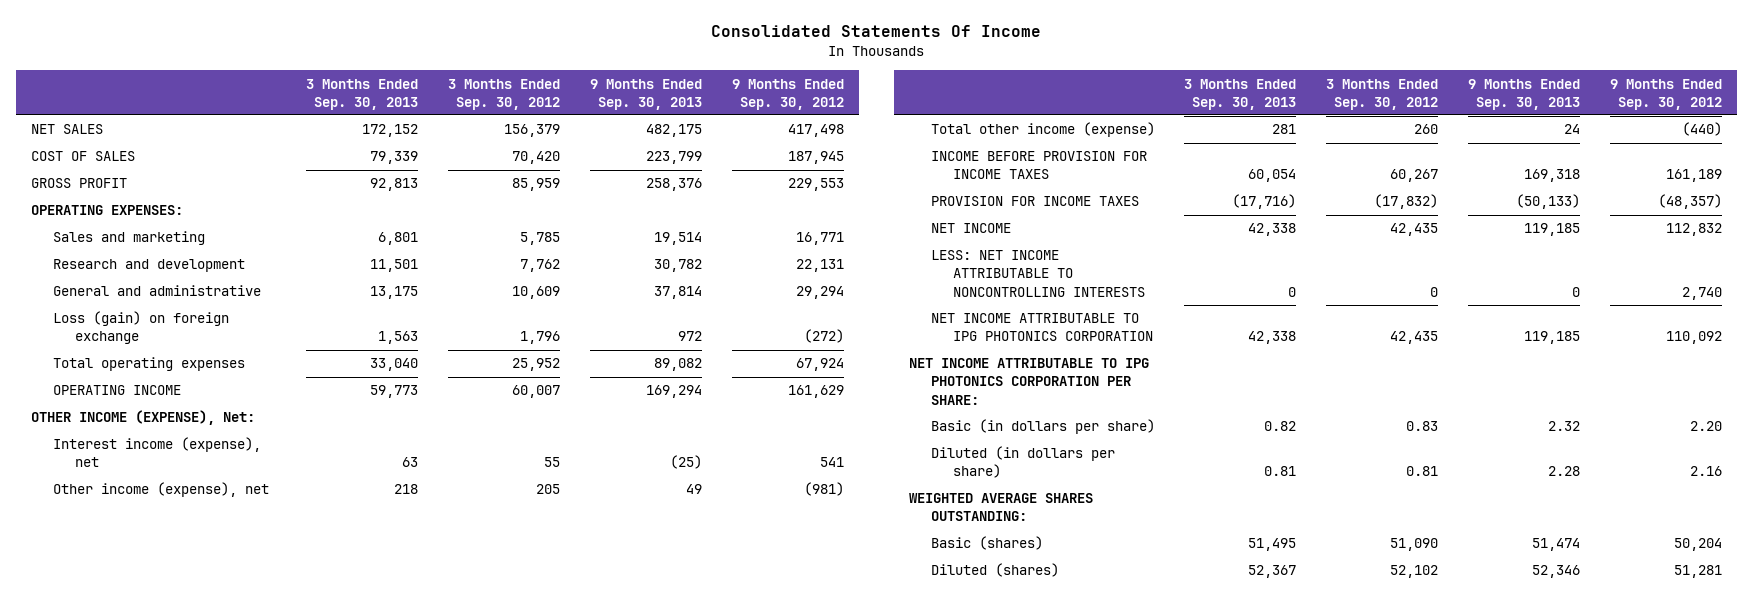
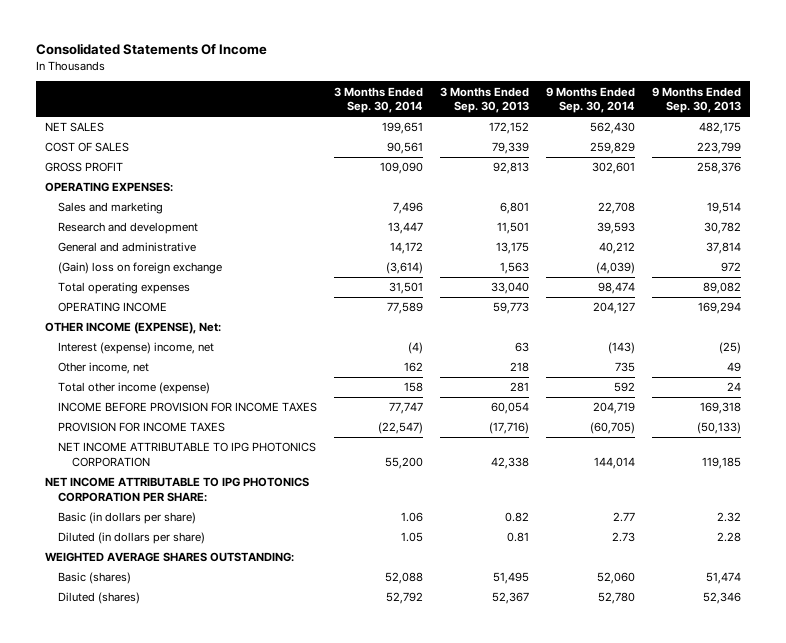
- | 3 Months Ended Sep. 30, 2013 | 3 Months Ended Sep. 30, 2012 | 9 Months Ended Sep. 30, 2013 | 9 Months Ended Sep. 30, 2012
+ | 3 Months Ended Sep. 30, 2014 | 3 Months Ended Sep. 30, 2013 | 9 Months Ended Sep. 30, 2014 | 9 Months Ended Sep. 30, 2013
- Loss (gain) on foreign exchange | 1,563 | 1,796 | 972 | (272)
+ (Gain) loss on foreign exchange | (3,614) | 1,563 | (4,039) | 972
- Interest income (expense), net | 63 | 55 | (25) | 541
- Other income (expense), net | 218 | 205 | 49 | (981)
+ Interest (expense) income, net | (4) | 63 | (143) | (25)
+ Other income, net | 162 | 218 | 735 | 49
- NET INCOME | 42,338 | 42,435 | 119,185 | 112,832
- LESS: NET INCOME ATTRIBUTABLE TO NONCONTROLLING INTERESTS | 0 | 0 | 0 | 2,740

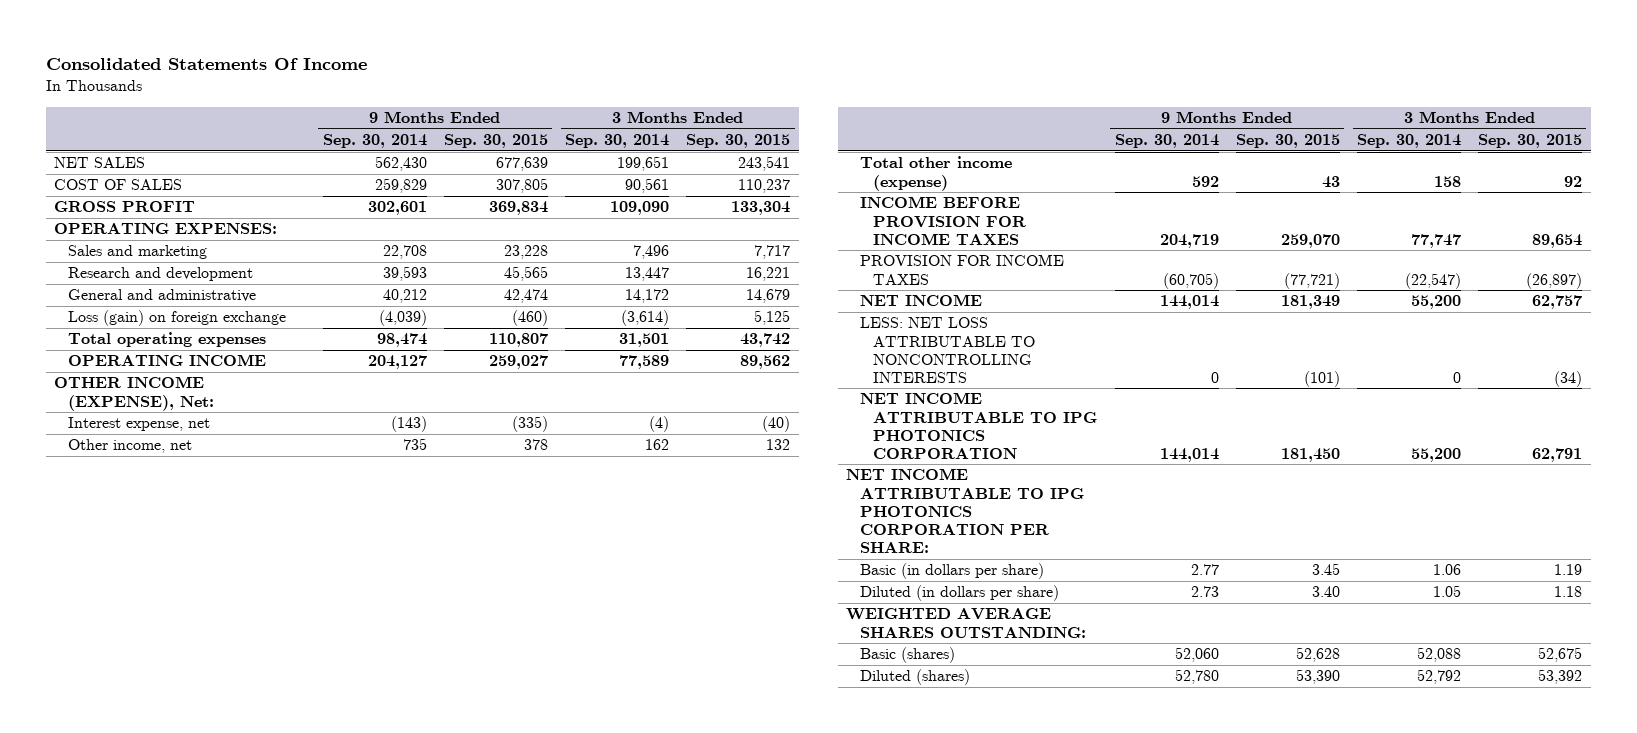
- | 3 Months Ended Sep. 30, 2014 | 3 Months Ended Sep. 30, 2013 | 9 Months Ended Sep. 30, 2014 | 9 Months Ended Sep. 30, 2013
+ | 9 Months Ended Sep. 30, 2014 | 9 Months Ended Sep. 30, 2015 | 3 Months Ended Sep. 30, 2014 | 3 Months Ended Sep. 30, 2015
- (Gain) loss on foreign exchange | (3,614) | 1,563 | (4,039) | 972
+ Loss (gain) on foreign exchange | (4,039) | (460) | (3,614) | 5,125
- Interest (expense) income, net | (4) | 63 | (143) | (25)
+ Interest expense, net | (143) | (335) | (4) | (40)
+ NET INCOME | 144,014 | 181,349 | 55,200 | 62,757
+ LESS: NET LOSS ATTRIBUTABLE TO NONCONTROLLING INTERESTS | 0 | (101) | 0 | (34)

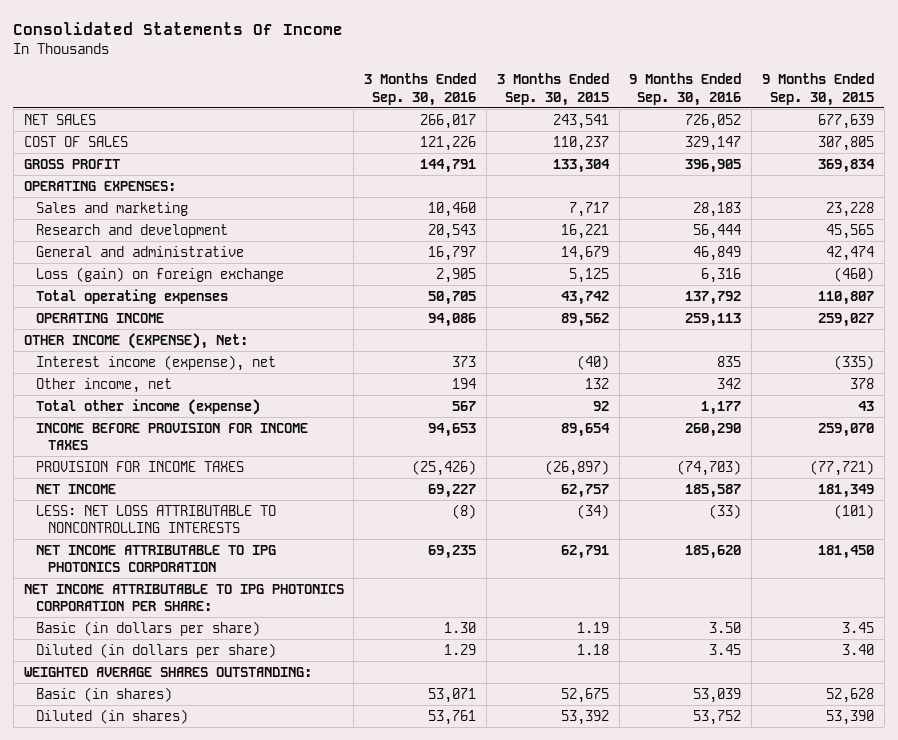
- | 9 Months Ended Sep. 30, 2014 | 9 Months Ended Sep. 30, 2015 | 3 Months Ended Sep. 30, 2014 | 3 Months Ended Sep. 30, 2015
+ | 3 Months Ended Sep. 30, 2016 | 3 Months Ended Sep. 30, 2015 | 9 Months Ended Sep. 30, 2016 | 9 Months Ended Sep. 30, 2015
- Interest expense, net | (143) | (335) | (4) | (40)
+ Interest income (expense), net | 373 | (40) | 835 | (335)
- Basic (shares) | 52,060 | 52,628 | 52,088 | 52,675
- Diluted (shares) | 52,780 | 53,390 | 52,792 | 53,392
+ Basic (in shares) | 53,071 | 52,675 | 53,039 | 52,628
+ Diluted (in shares) | 53,761 | 53,392 | 53,752 | 53,390

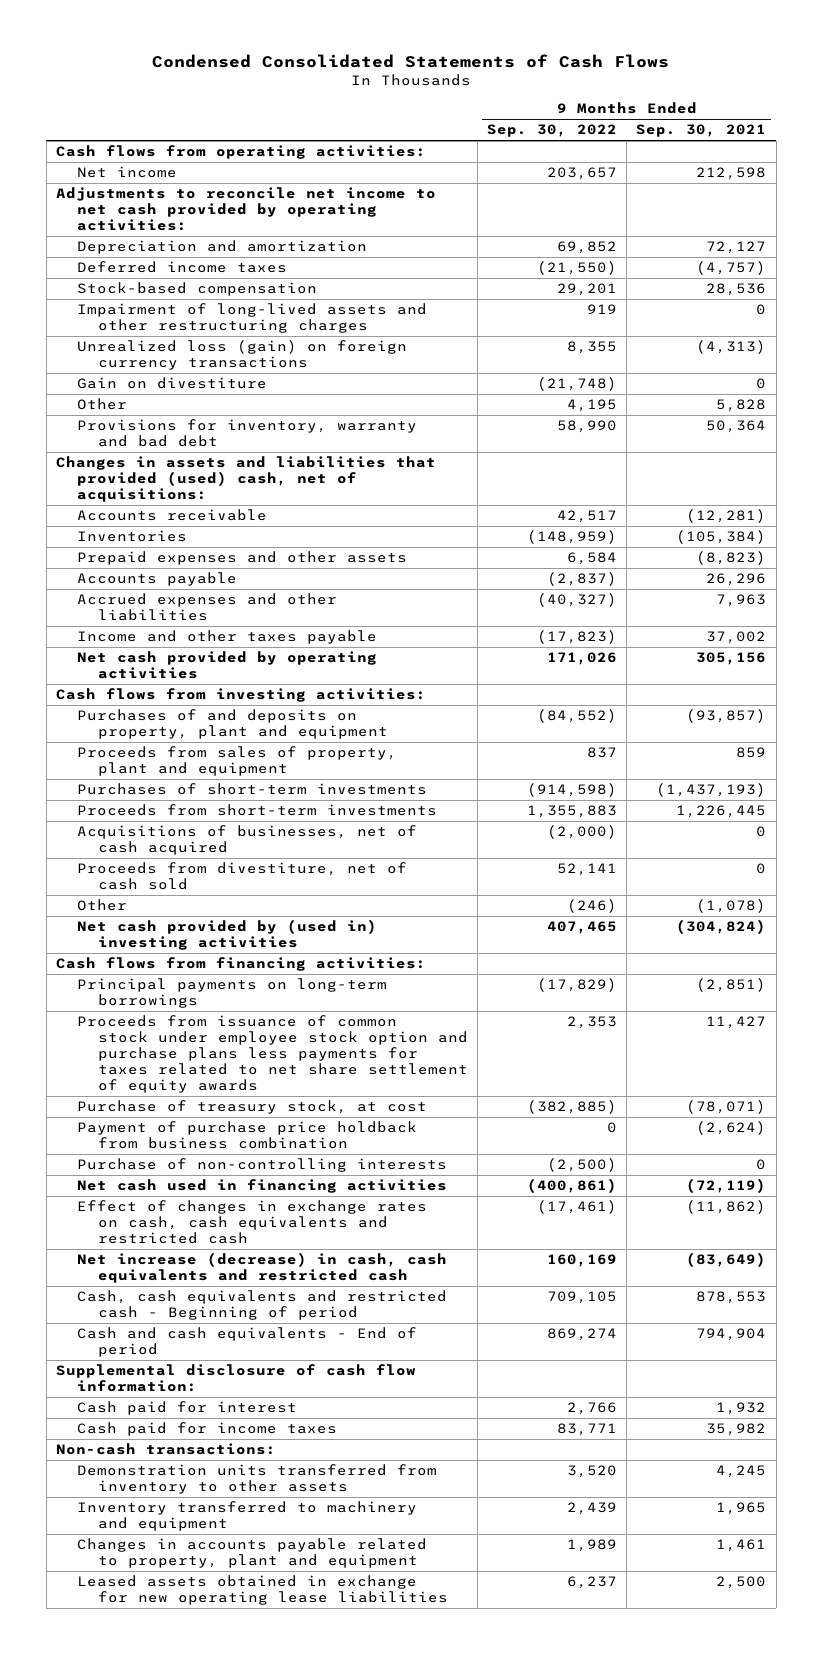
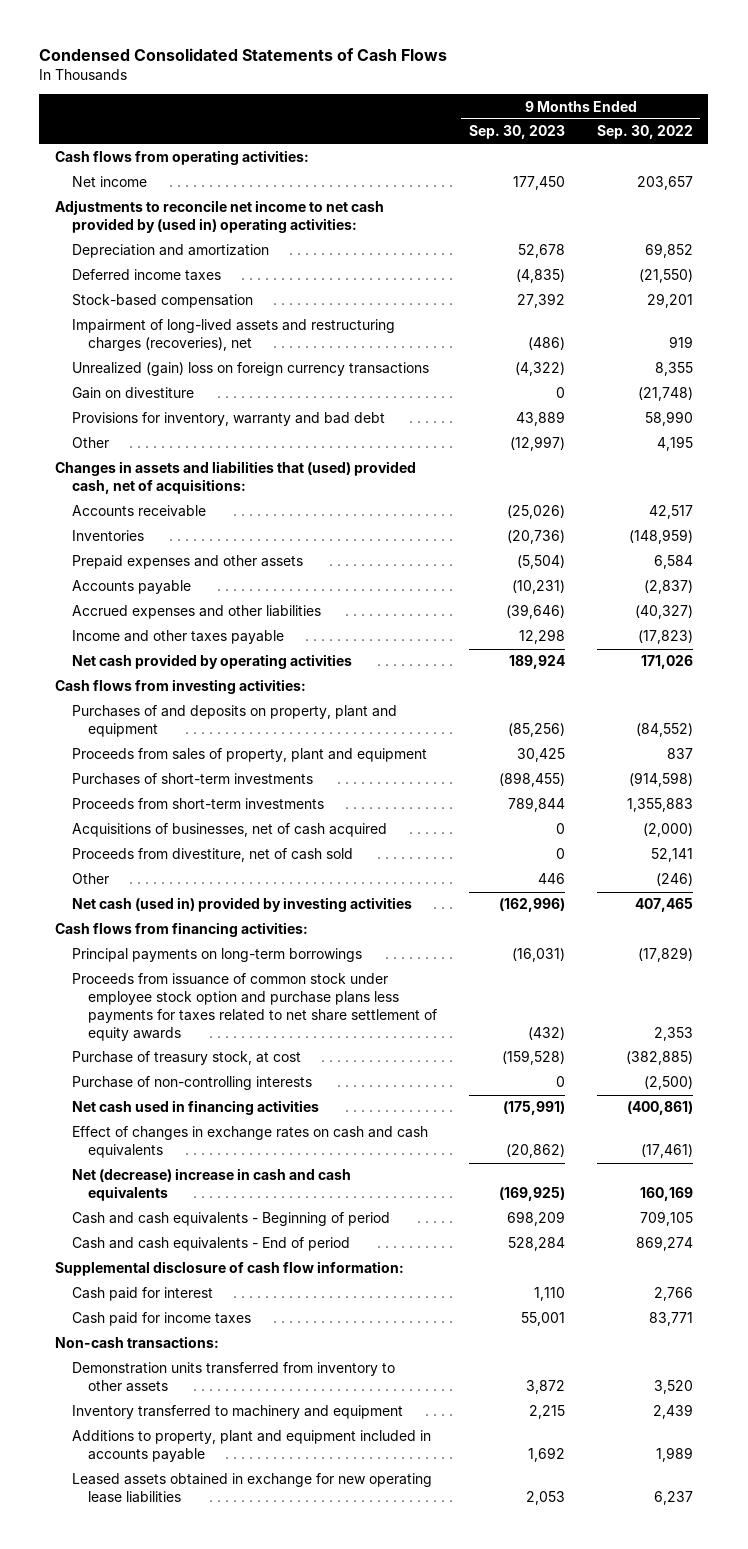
- | 9 Months Ended Sep. 30, 2022 | 9 Months Ended Sep. 30, 2021
+ | 9 Months Ended Sep. 30, 2023 | 9 Months Ended Sep. 30, 2022
- Adjustments to reconcile net income to net cash provided by operating activities:
+ Adjustments to reconcile net income to net cash provided by (used in) operating activities:
- Impairment of long-lived assets and other restructuring charges | 919 | 0
- Unrealized loss (gain) on foreign currency transactions | 8,355 | (4,313)
+ Impairment of long-lived assets and restructuring charges (recoveries), net | (486) | 919
+ Unrealized (gain) loss on foreign currency transactions | (4,322) | 8,355
- Changes in assets and liabilities that provided (used) cash, net of acquisitions:
moved down: Other | (12,997) | 4,195
+ Changes in assets and liabilities that (used) provided cash, net of acquisitions:
- Net cash provided by (used in) investing activities | 407,465 | (304,824)
+ Net cash (used in) provided by investing activities | (162,996) | 407,465
- Payment of purchase price holdback from business combination | 0 | (2,624)
- Effect of changes in exchange rates on cash, cash equivalents and restricted cash | (17,461) | (11,862)
- Net increase (decrease) in cash, cash equivalents and restricted cash | 160,169 | (83,649)
- Cash, cash equivalents and restricted cash - Beginning of period | 709,105 | 878,553
+ Effect of changes in exchange rates on cash and cash equivalents | (20,862) | (17,461)
+ Net (decrease) increase in cash and cash equivalents | (169,925) | 160,169
+ Cash and cash equivalents - Beginning of period | 698,209 | 709,105
- Changes in accounts payable related to property, plant and equipment | 1,989 | 1,461
+ Additions to property, plant and equipment included in accounts payable | 1,692 | 1,989

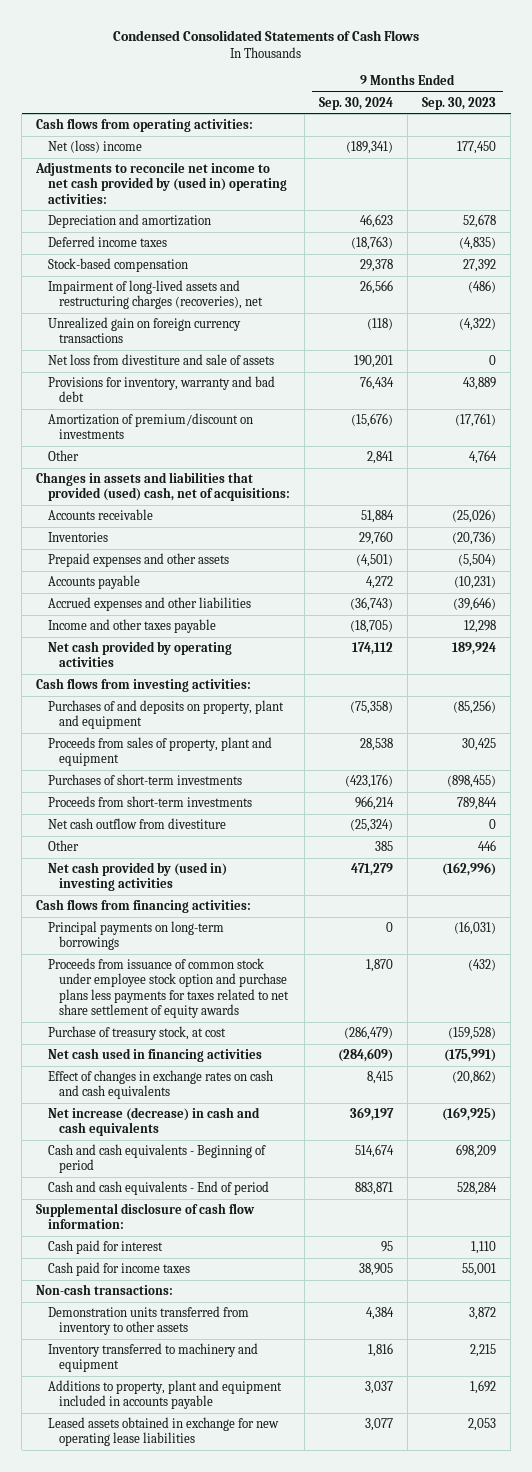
- | 9 Months Ended Sep. 30, 2023 | 9 Months Ended Sep. 30, 2022
+ | 9 Months Ended Sep. 30, 2024 | 9 Months Ended Sep. 30, 2023
- Net income | 177,450 | 203,657
+ Net (loss) income | (189,341) | 177,450
- Unrealized (gain) loss on foreign currency transactions | (4,322) | 8,355
- Gain on divestiture | 0 | (21,748)
+ Unrealized gain on foreign currency transactions | (118) | (4,322)
+ Net loss from divestiture and sale of assets | 190,201 | 0
- Other | (12,997) | 4,195
- Changes in assets and liabilities that (used) provided cash, net of acquisitions:
+ Amortization of premium/discount on investments | (15,676) | (17,761)
+ Other | 2,841 | 4,764
+ Changes in assets and liabilities that provided (used) cash, net of acquisitions:
- Acquisitions of businesses, net of cash acquired | 0 | (2,000)
- Proceeds from divestiture, net of cash sold | 0 | 52,141
+ Net cash outflow from divestiture | (25,324) | 0
- Net cash (used in) provided by investing activities | (162,996) | 407,465
+ Net cash provided by (used in) investing activities | 471,279 | (162,996)
- Purchase of non-controlling interests | 0 | (2,500)
- Net (decrease) increase in cash and cash equivalents | (169,925) | 160,169
+ Net increase (decrease) in cash and cash equivalents | 369,197 | (169,925)

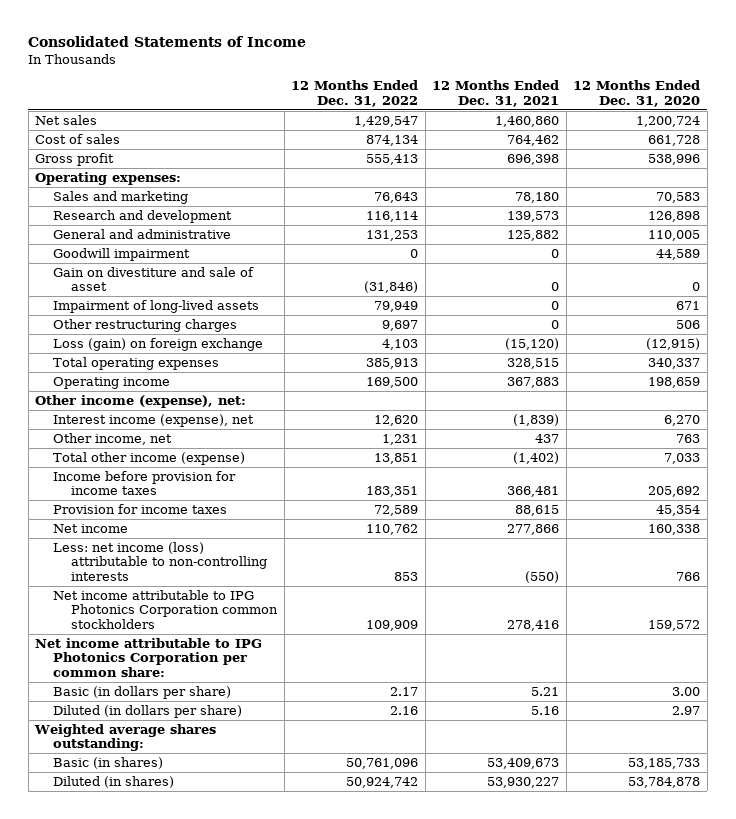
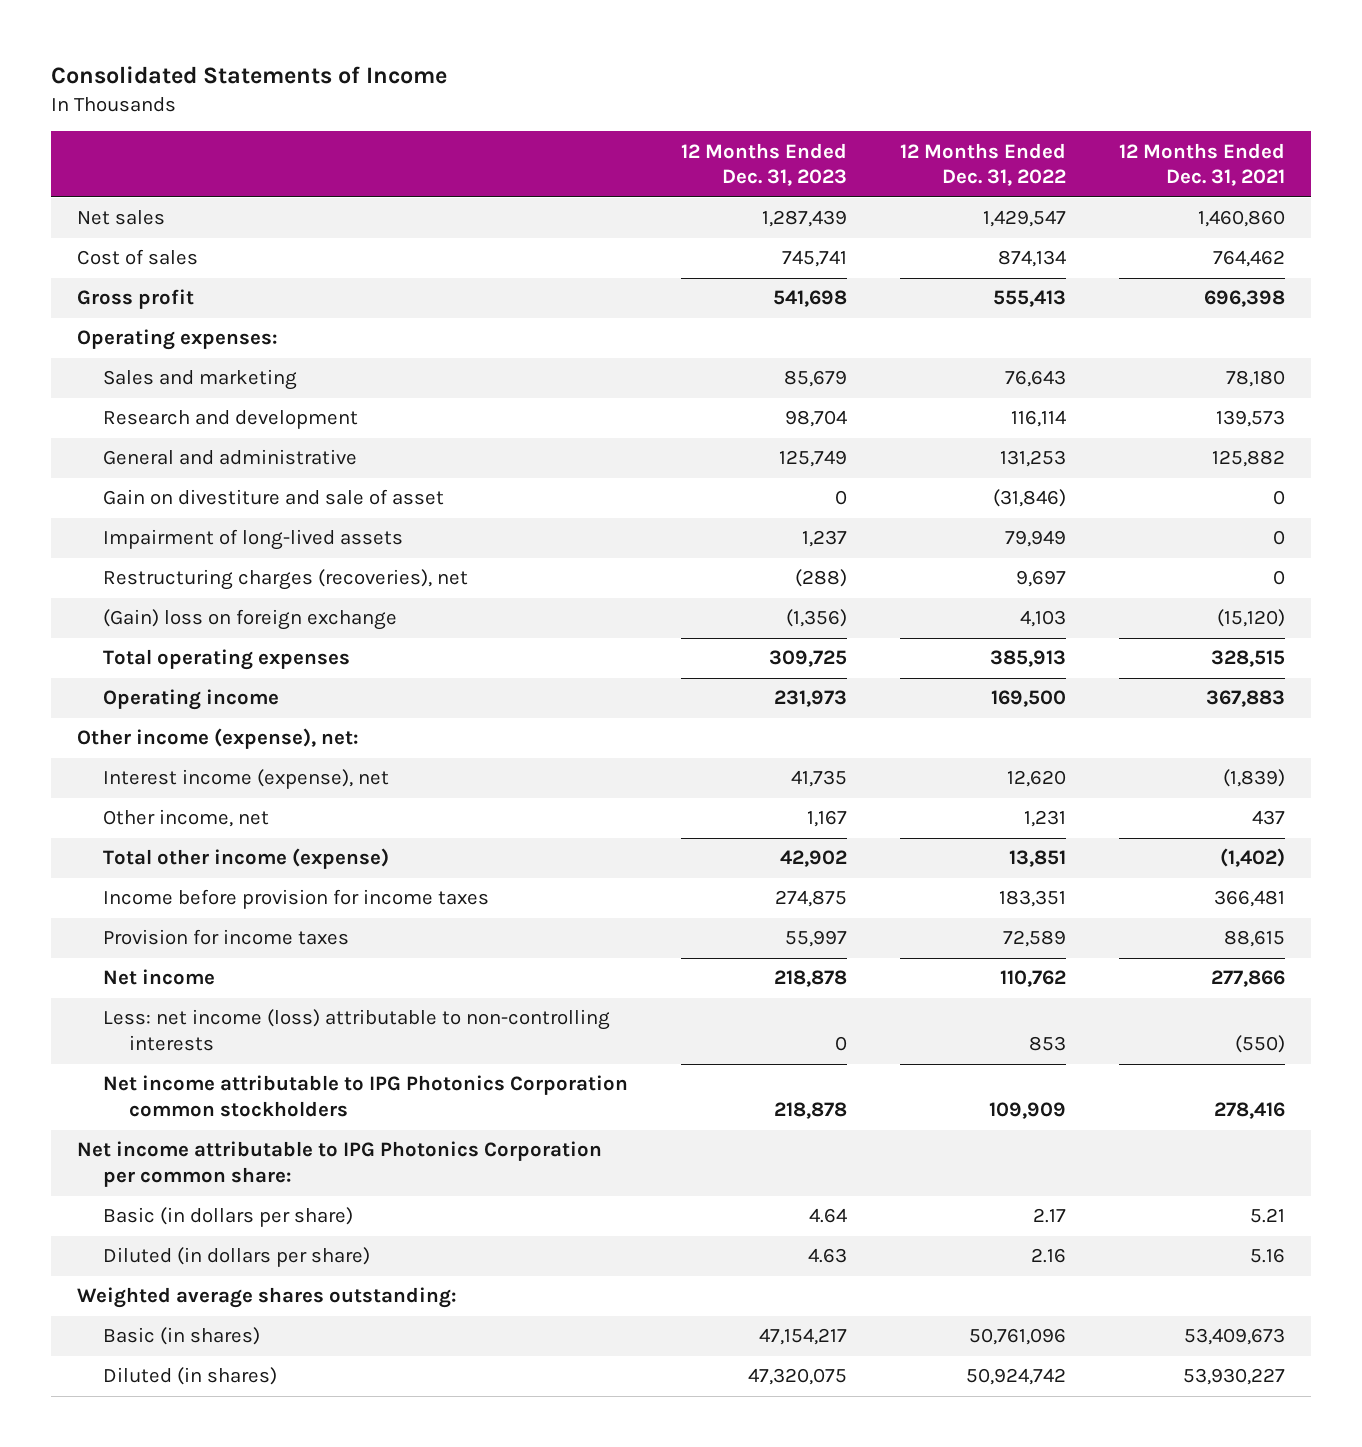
- | 12 Months Ended Dec. 31, 2022 | 12 Months Ended Dec. 31, 2021 | 12 Months Ended Dec. 31, 2020
+ | 12 Months Ended Dec. 31, 2023 | 12 Months Ended Dec. 31, 2022 | 12 Months Ended Dec. 31, 2021
- Goodwill impairment | 0 | 0 | 44,589
- Other restructuring charges | 9,697 | 0 | 506
- Loss (gain) on foreign exchange | 4,103 | (15,120) | (12,915)
+ Restructuring charges (recoveries), net | (288) | 9,697 | 0
+ (Gain) loss on foreign exchange | (1,356) | 4,103 | (15,120)

